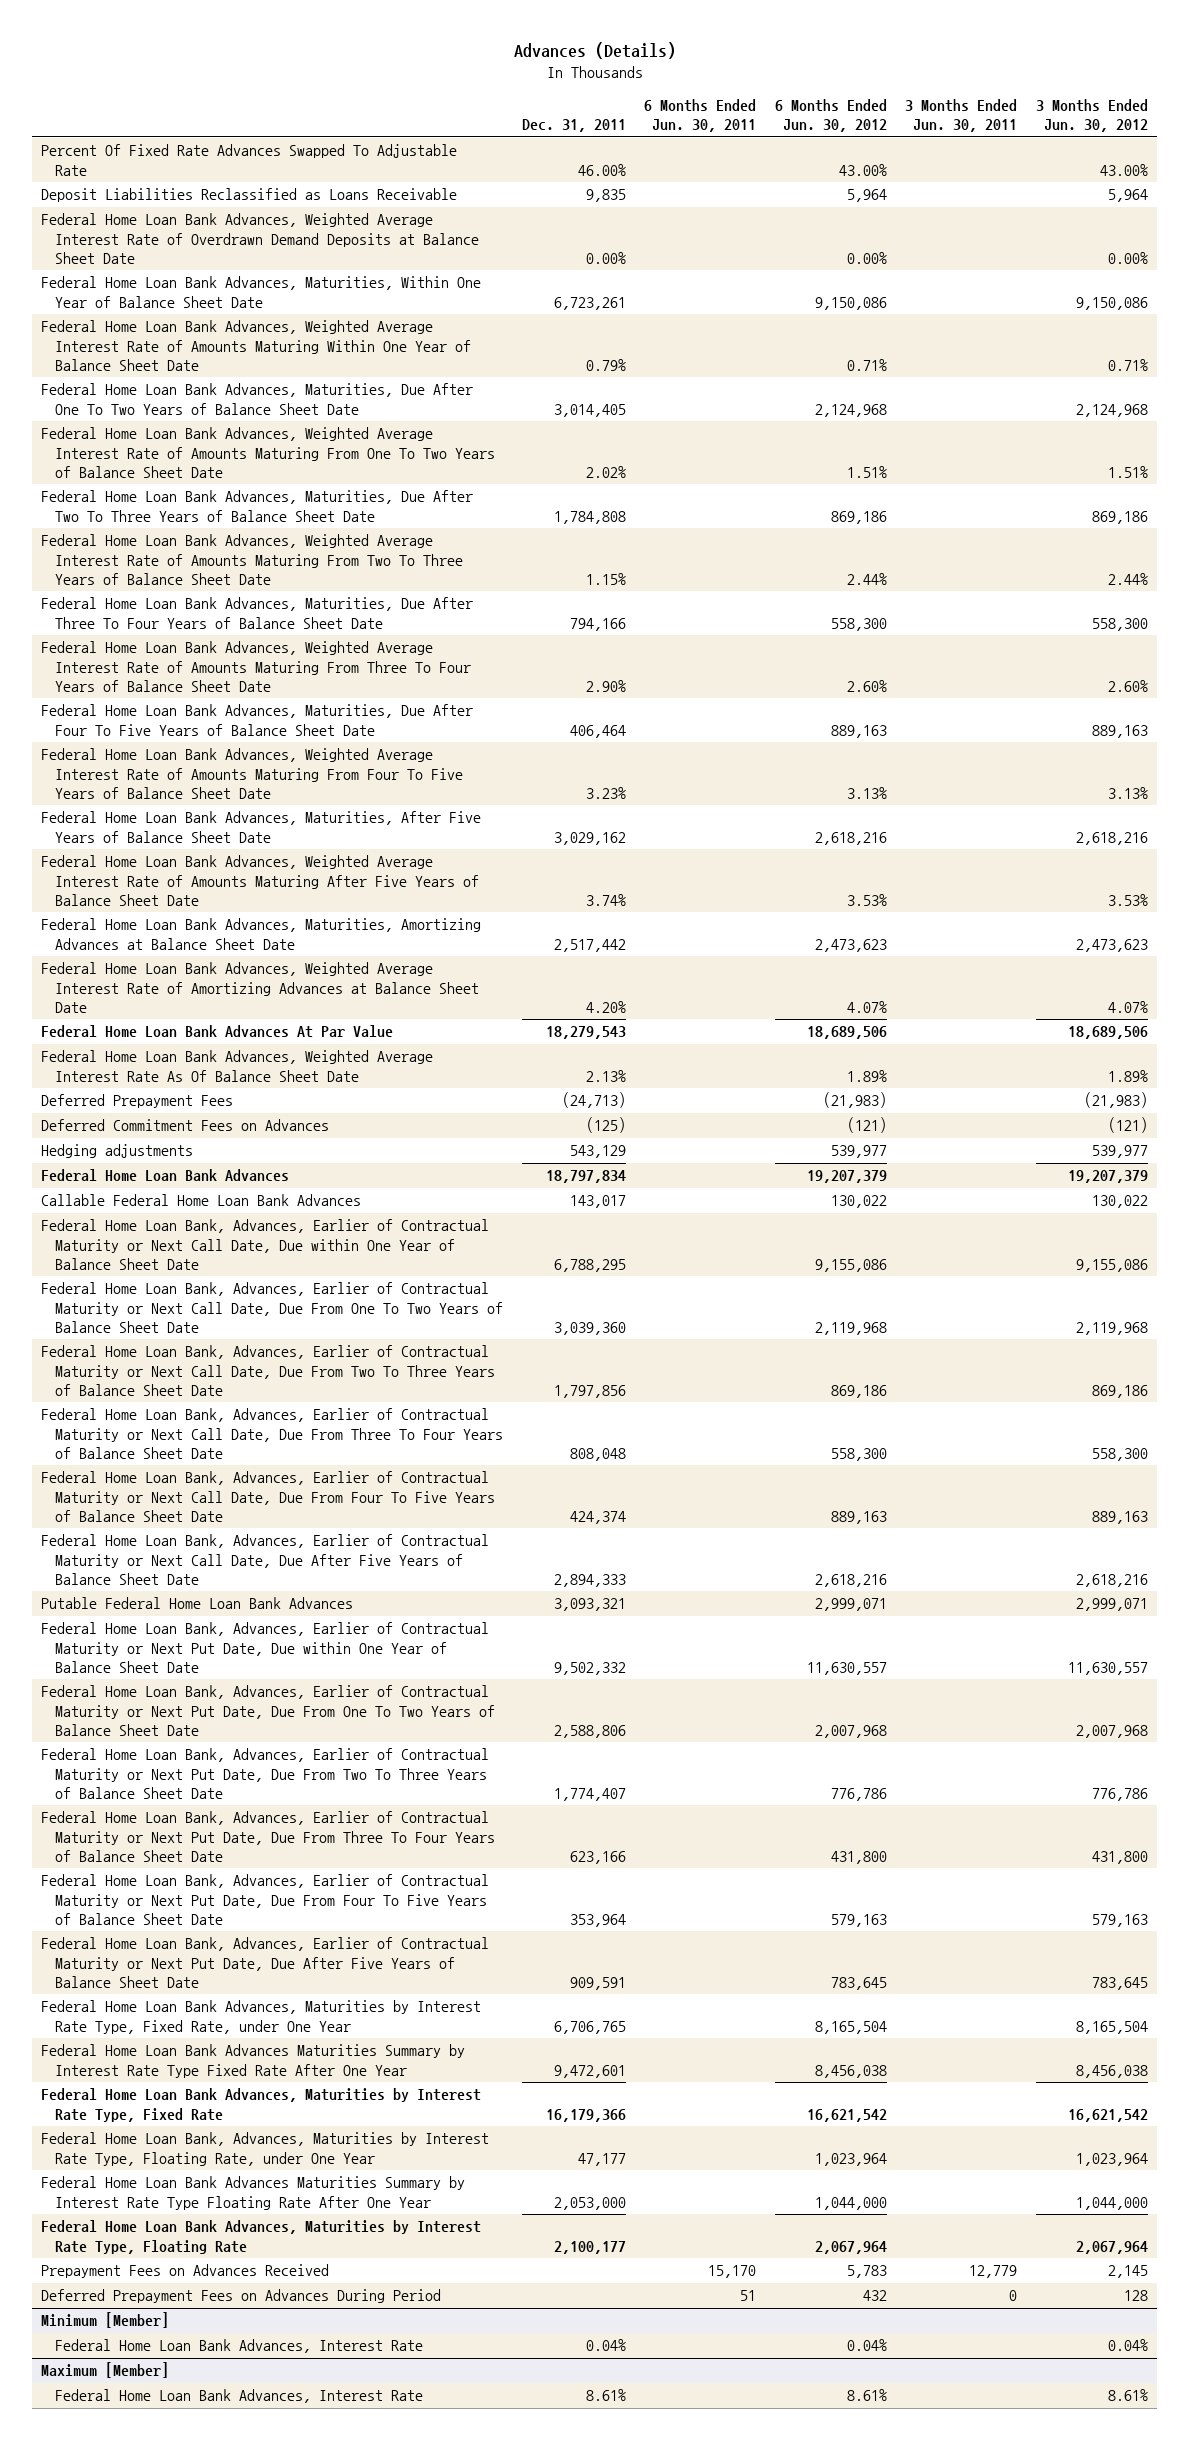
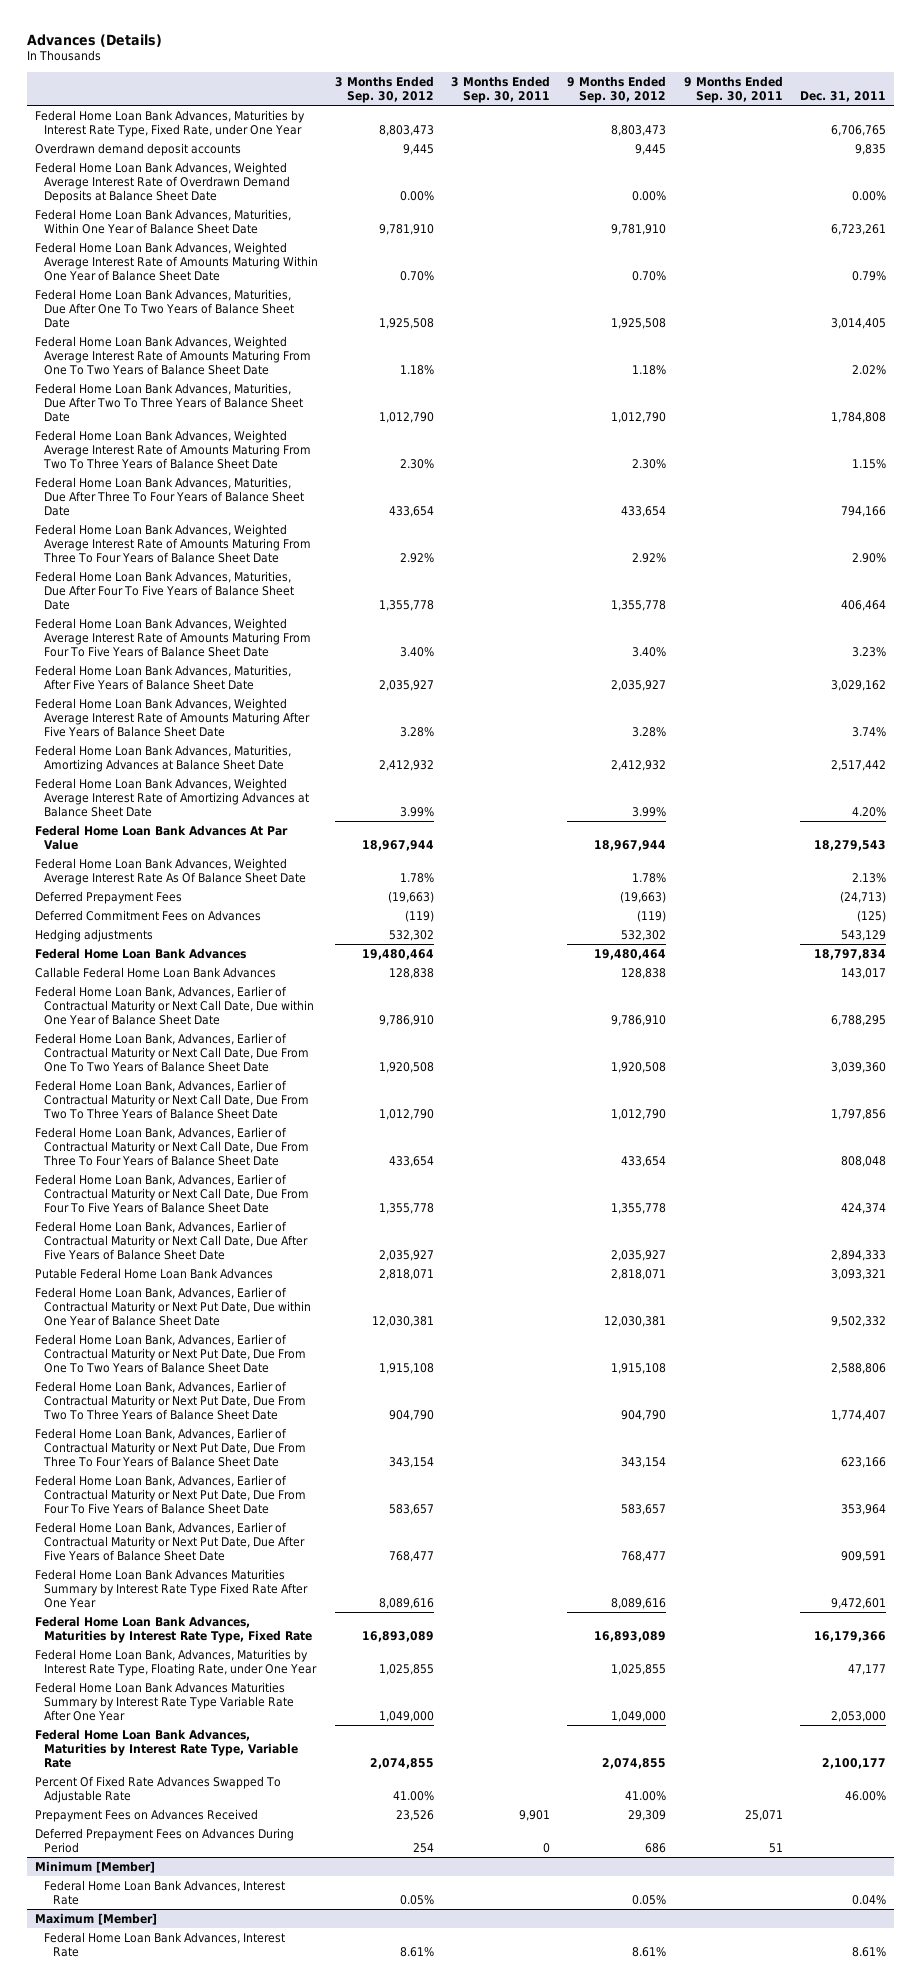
- | Dec. 31, 2011 | 6 Months Ended Jun. 30, 2011 | 6 Months Ended Jun. 30, 2012 | 3 Months Ended Jun. 30, 2011 | 3 Months Ended Jun. 30, 2012
+ | 3 Months Ended Sep. 30, 2012 | 3 Months Ended Sep. 30, 2011 | 9 Months Ended Sep. 30, 2012 | 9 Months Ended Sep. 30, 2011 | Dec. 31, 2011
- Deposit Liabilities Reclassified as Loans Receivable | 9,835 | | 5,964 | | 5,964
moved up: Federal Home Loan Bank Advances, Maturities by Interest Rate Type, Fixed Rate, under One Year | 8,803,473 | | 8,803,473 | | 6,706,765
+ Overdrawn demand deposit accounts | 9,445 | | 9,445 | | 9,835
- Federal Home Loan Bank Advances Maturities Summary by Interest Rate Type Floating Rate After One Year | 2,053,000 | | 1,044,000 | | 1,044,000
- Federal Home Loan Bank Advances, Maturities by Interest Rate Type, Floating Rate | 2,100,177 | | 2,067,964 | | 2,067,964
+ Federal Home Loan Bank Advances Maturities Summary by Interest Rate Type Variable Rate After One Year | 1,049,000 | | 1,049,000 | | 2,053,000
+ Federal Home Loan Bank Advances, Maturities by Interest Rate Type, Variable Rate | 2,074,855 | | 2,074,855 | | 2,100,177
moved down: Percent Of Fixed Rate Advances Swapped To Adjustable Rate | 41.00% | | 41.00% | | 46.00%

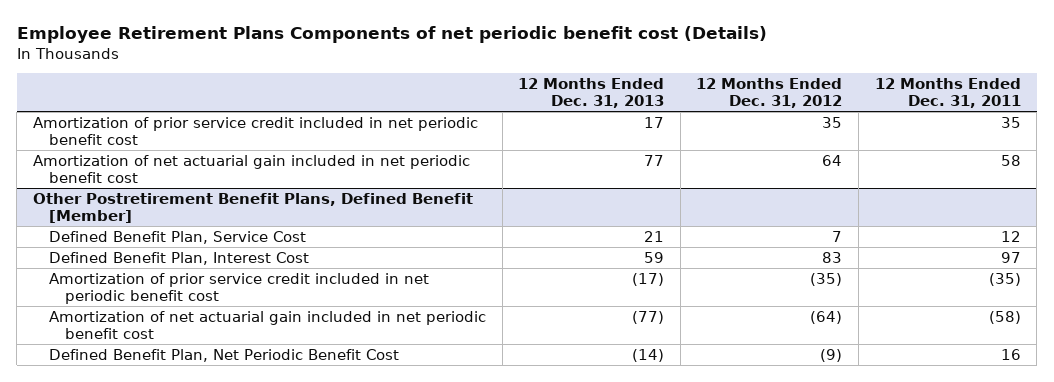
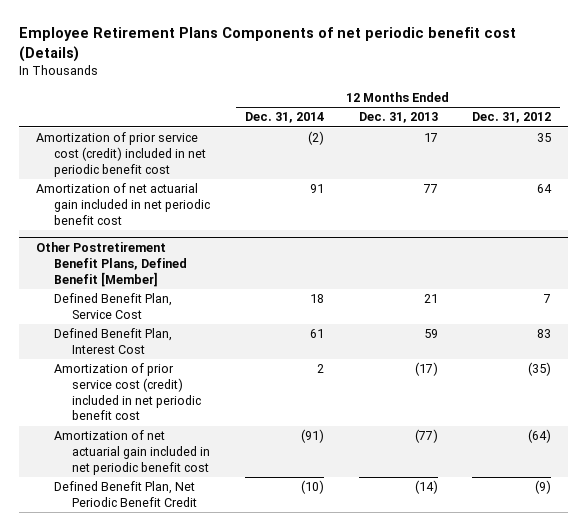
- | 12 Months Ended Dec. 31, 2013 | 12 Months Ended Dec. 31, 2012 | 12 Months Ended Dec. 31, 2011
+ | 12 Months Ended Dec. 31, 2014 | 12 Months Ended Dec. 31, 2013 | 12 Months Ended Dec. 31, 2012
- Amortization of prior service credit included in net periodic benefit cost | 17 | 35 | 35
+ Amortization of prior service cost (credit) included in net periodic benefit cost | (2) | 17 | 35
@ Other Postretirement Benefit Plans, Defined Benefit [Member]
- Amortization of prior service credit included in net periodic benefit cost | (17) | (35) | (35)
+ Amortization of prior service cost (credit) included in net periodic benefit cost | 2 | (17) | (35)
- Defined Benefit Plan, Net Periodic Benefit Cost | (14) | (9) | 16
+ Defined Benefit Plan, Net Periodic Benefit Credit | (10) | (14) | (9)

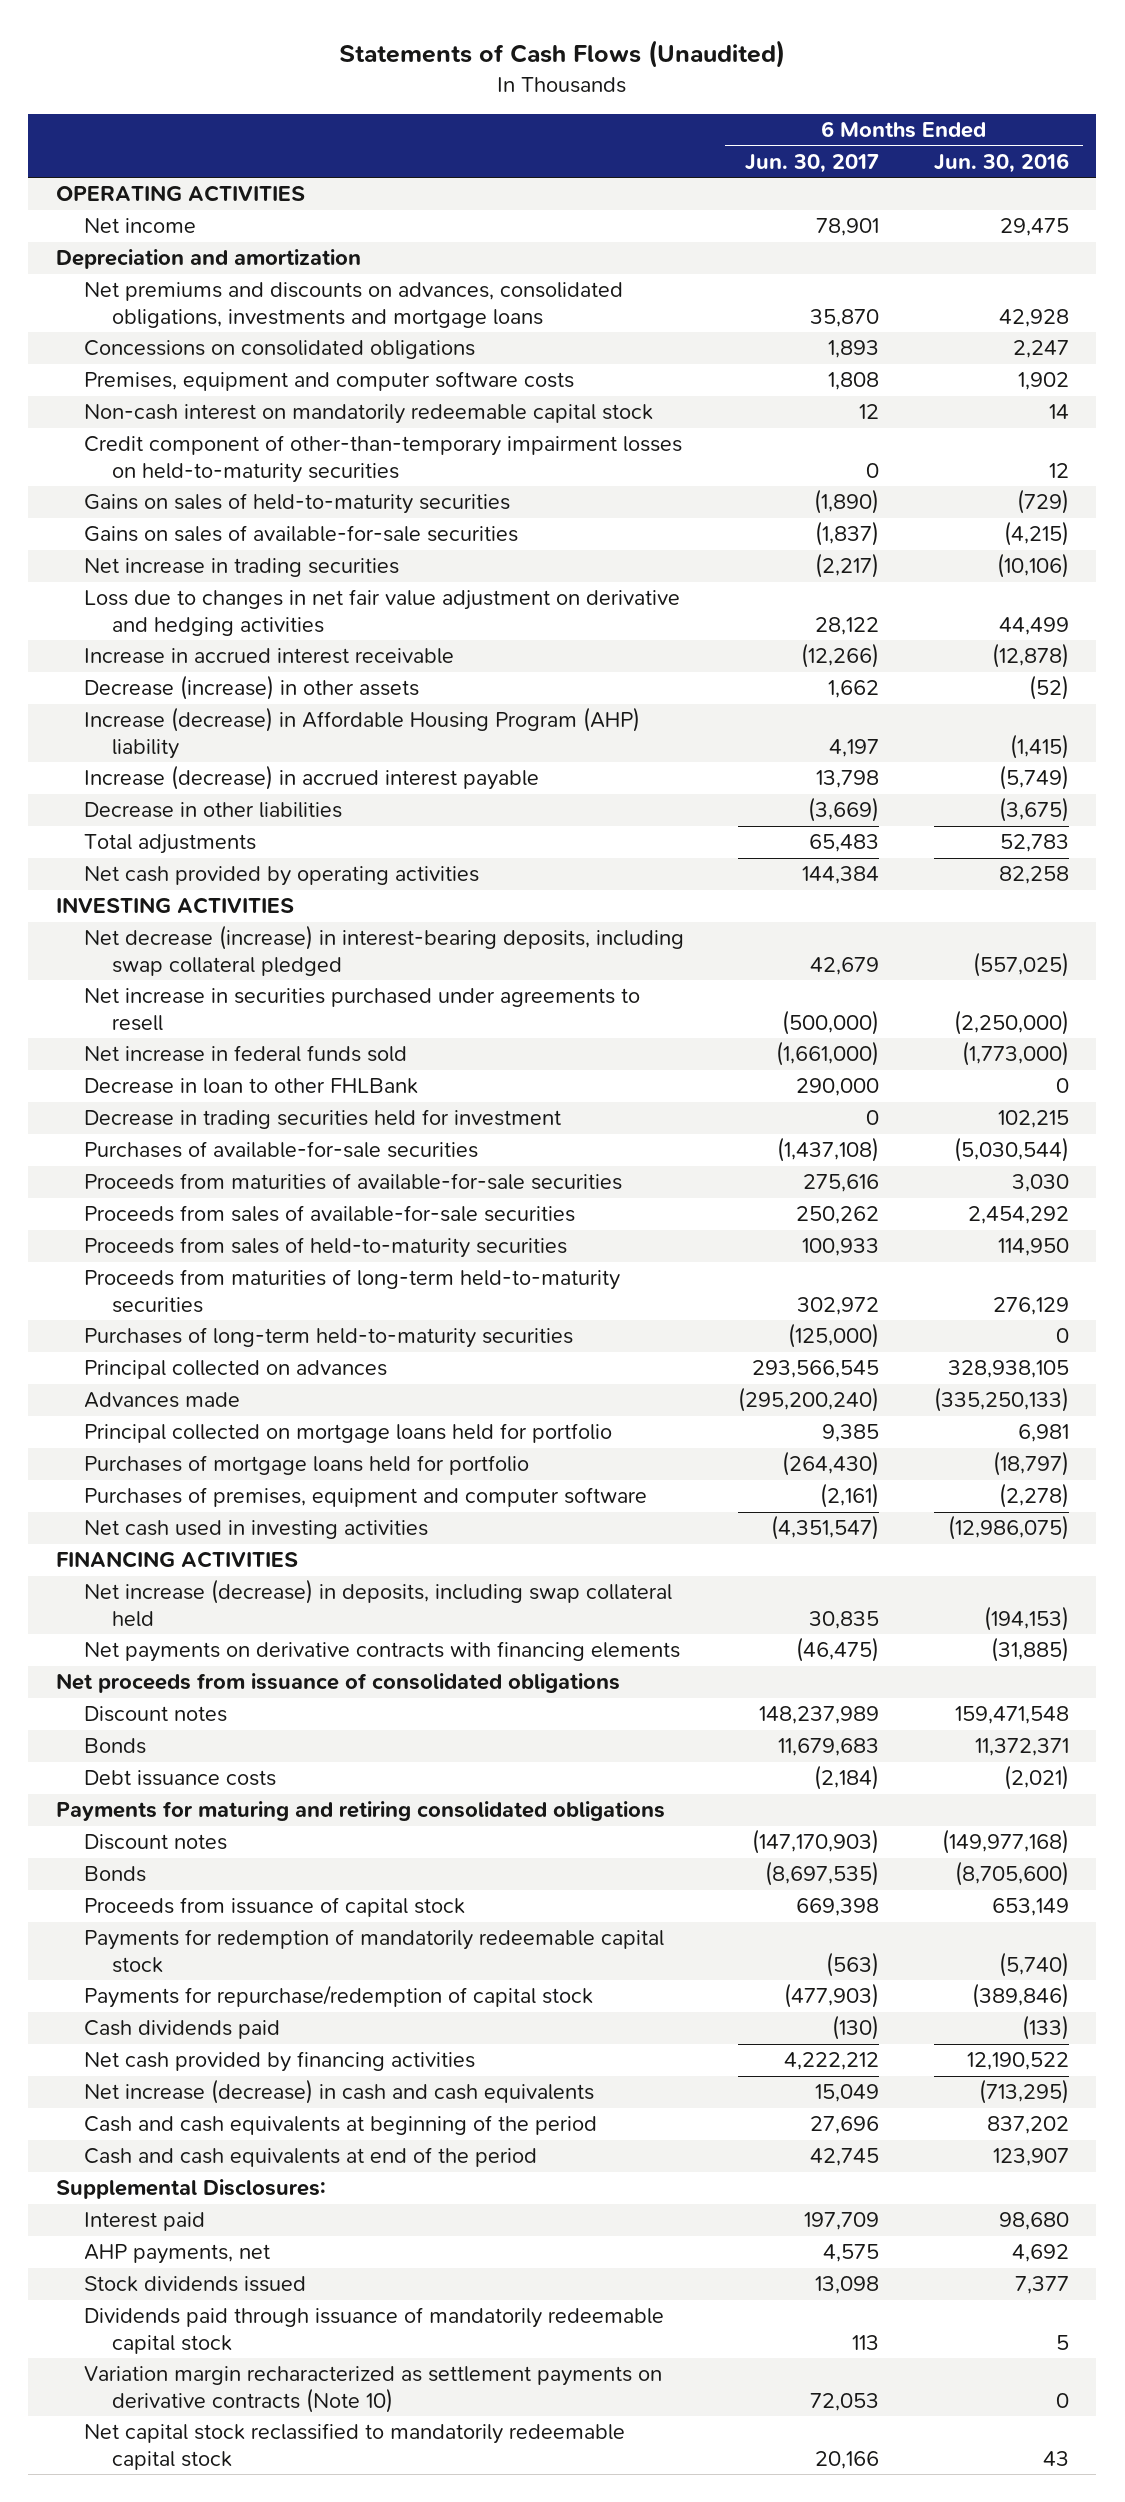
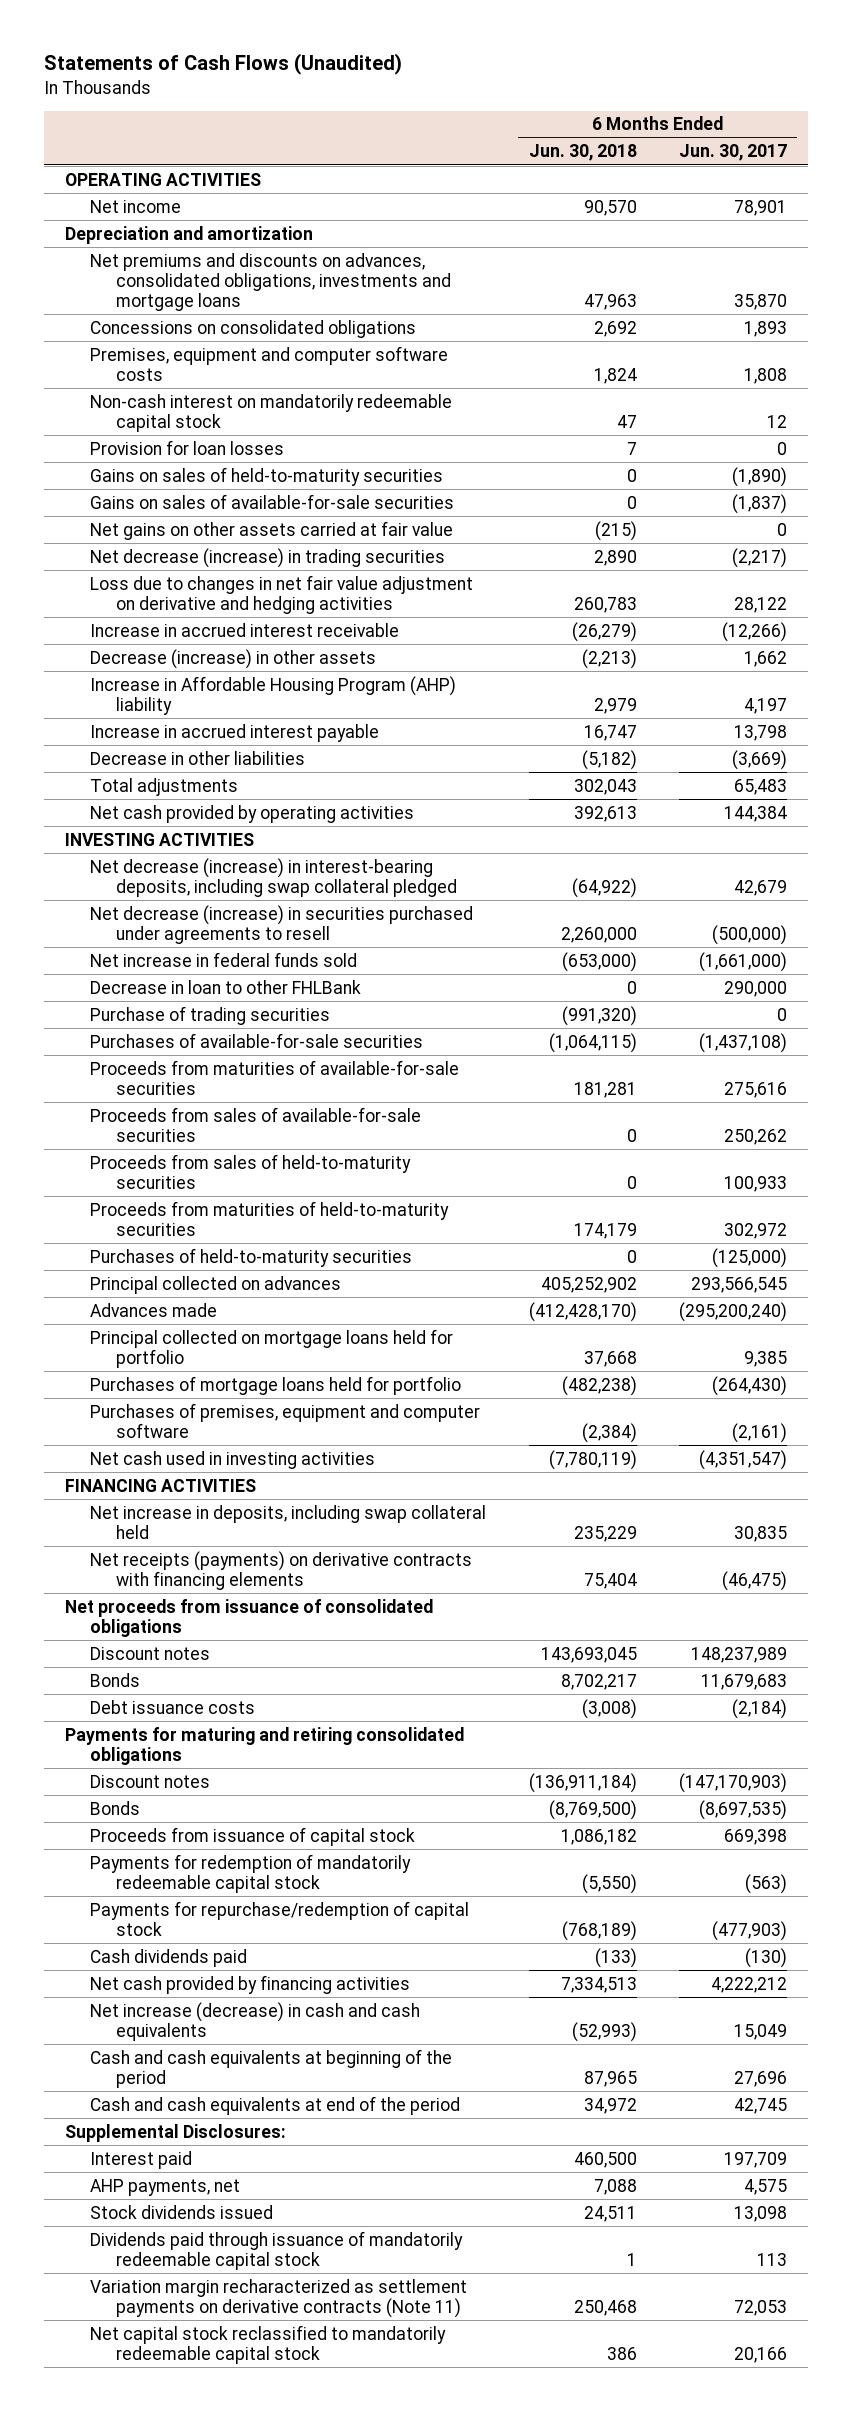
- | 6 Months Ended Jun. 30, 2017 | 6 Months Ended Jun. 30, 2016
+ | 6 Months Ended Jun. 30, 2018 | 6 Months Ended Jun. 30, 2017
- Credit component of other-than-temporary impairment losses on held-to-maturity securities | 0 | 12
+ Provision for loan losses | 7 | 0
- Net increase in trading securities | (2,217) | (10,106)
+ Net gains on other assets carried at fair value | (215) | 0
+ Net decrease (increase) in trading securities | 2,890 | (2,217)
- Increase (decrease) in Affordable Housing Program (AHP) liability | 4,197 | (1,415)
- Increase (decrease) in accrued interest payable | 13,798 | (5,749)
+ Increase in Affordable Housing Program (AHP) liability | 2,979 | 4,197
+ Increase in accrued interest payable | 16,747 | 13,798
- Net increase in securities purchased under agreements to resell | (500,000) | (2,250,000)
+ Net decrease (increase) in securities purchased under agreements to resell | 2,260,000 | (500,000)
- Decrease in trading securities held for investment | 0 | 102,215
+ Purchase of trading securities | (991,320) | 0
- Proceeds from maturities of long-term held-to-maturity securities | 302,972 | 276,129
- Purchases of long-term held-to-maturity securities | (125,000) | 0
+ Proceeds from maturities of held-to-maturity securities | 174,179 | 302,972
+ Purchases of held-to-maturity securities | 0 | (125,000)
- Net increase (decrease) in deposits, including swap collateral held | 30,835 | (194,153)
- Net payments on derivative contracts with financing elements | (46,475) | (31,885)
+ Net increase in deposits, including swap collateral held | 235,229 | 30,835
+ Net receipts (payments) on derivative contracts with financing elements | 75,404 | (46,475)
- Variation margin recharacterized as settlement payments on derivative contracts (Note 10) | 72,053 | 0
+ Variation margin recharacterized as settlement payments on derivative contracts (Note 11) | 250,468 | 72,053

